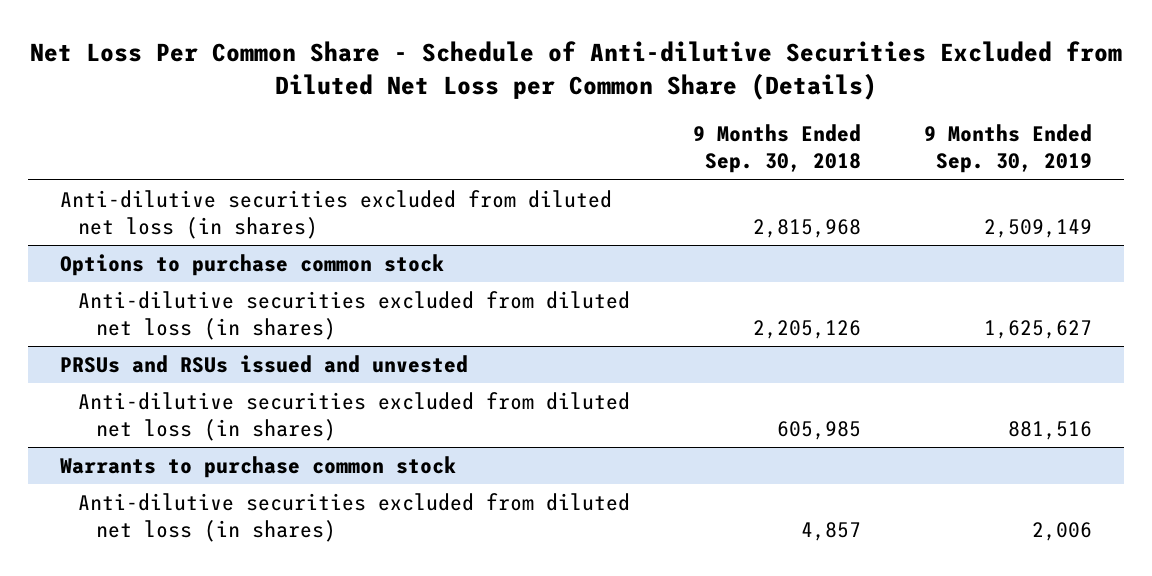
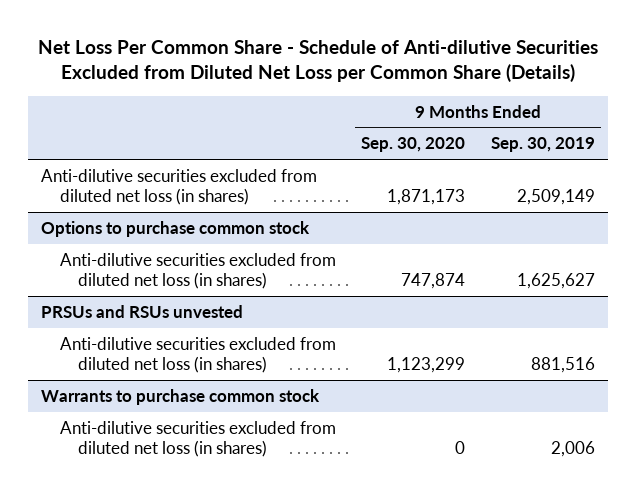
- | 9 Months Ended Sep. 30, 2018 | 9 Months Ended Sep. 30, 2019
+ | 9 Months Ended Sep. 30, 2020 | 9 Months Ended Sep. 30, 2019
- PRSUs and RSUs issued and unvested
+ PRSUs and RSUs unvested

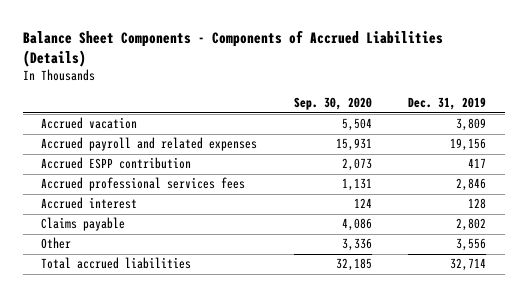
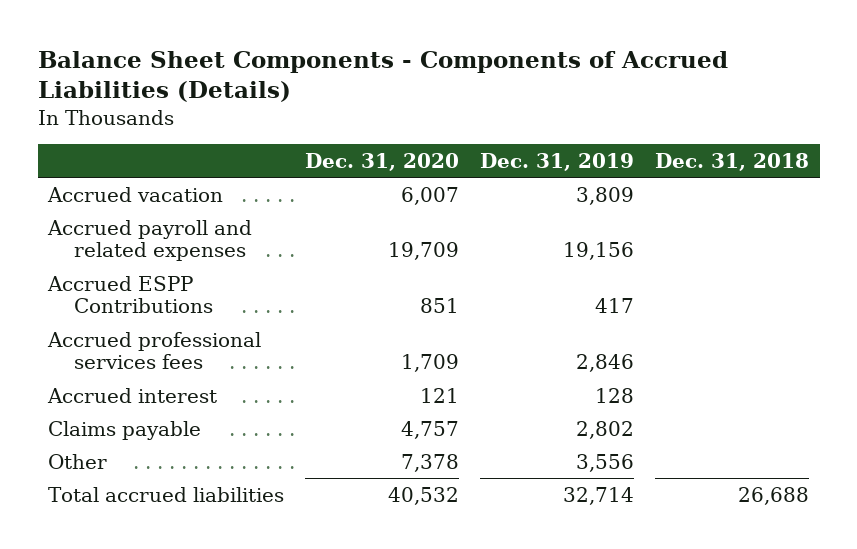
- | Sep. 30, 2020 | Dec. 31, 2019
+ | Dec. 31, 2020 | Dec. 31, 2019 | Dec. 31, 2018
- Accrued ESPP contribution | 2,073 | 417
+ Accrued ESPP Contributions | 851 | 417 |

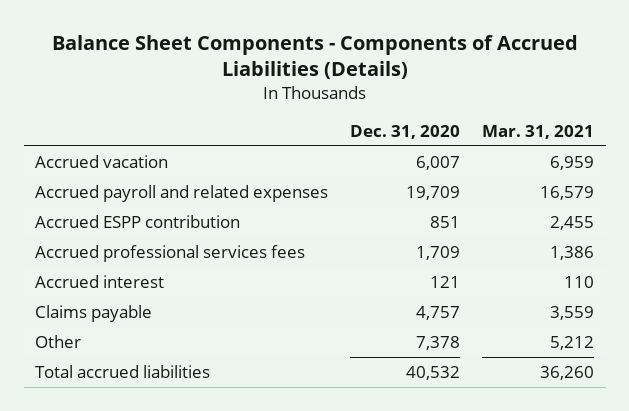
- | Dec. 31, 2020 | Dec. 31, 2019 | Dec. 31, 2018
+ | Dec. 31, 2020 | Mar. 31, 2021
- Accrued ESPP Contributions | 851 | 417 |
+ Accrued ESPP contribution | 851 | 2,455

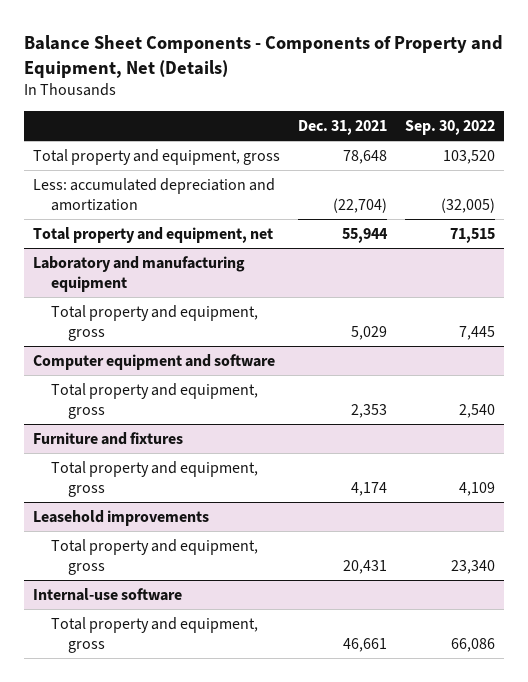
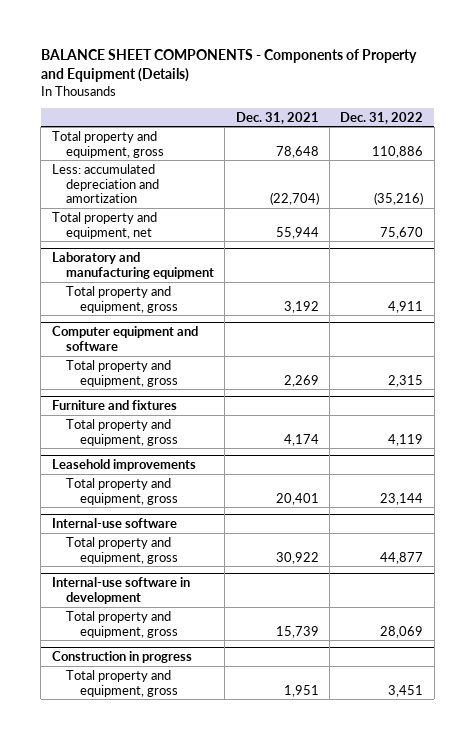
- Balance Sheet Components - Components of Property and Equipment, Net (Details)
+ BALANCE SHEET COMPONENTS - Components of Property and Equipment (Details)
- | Dec. 31, 2021 | Sep. 30, 2022
+ | Dec. 31, 2021 | Dec. 31, 2022
@ Laboratory and manufacturing equipment
- Total property and equipment, gross | 5,029 | 7,445
+ Total property and equipment, gross | 3,192 | 4,911
@ Computer equipment and software
- Total property and equipment, gross | 2,353 | 2,540
+ Total property and equipment, gross | 2,269 | 2,315
@ Leasehold improvements
- Total property and equipment, gross | 20,431 | 23,340
+ Total property and equipment, gross | 20,401 | 23,144
@ Internal-use software
- Total property and equipment, gross | 46,661 | 66,086
+ Total property and equipment, gross | 30,922 | 44,877
+ Internal-use software in development
+ Total property and equipment, gross | 15,739 | 28,069
+ Construction in progress
+ Total property and equipment, gross | 1,951 | 3,451

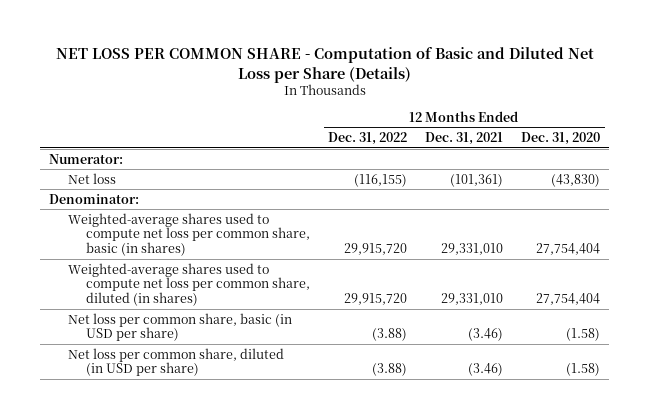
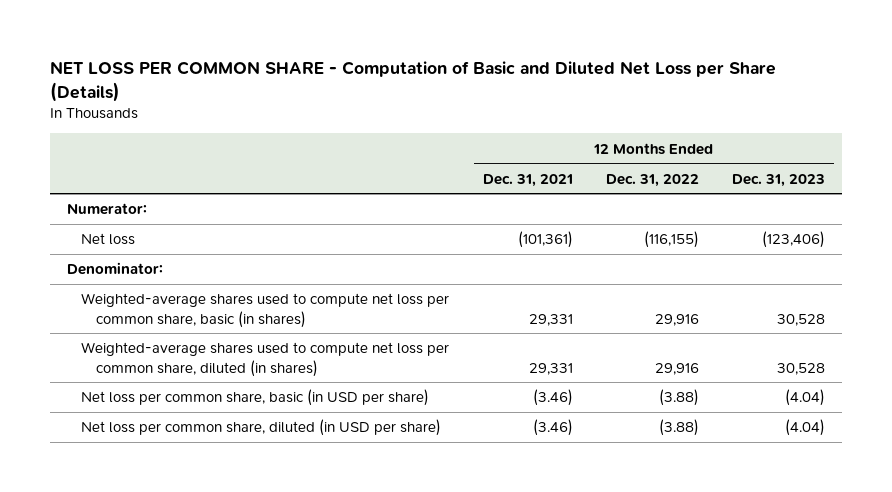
- | 12 Months Ended Dec. 31, 2022 | 12 Months Ended Dec. 31, 2021 | 12 Months Ended Dec. 31, 2020
+ | 12 Months Ended Dec. 31, 2021 | 12 Months Ended Dec. 31, 2022 | 12 Months Ended Dec. 31, 2023
- Weighted-average shares used to compute net loss per common share, basic (in shares) | 29,915,720 | 29,331,010 | 27,754,404
- Weighted-average shares used to compute net loss per common share, diluted (in shares) | 29,915,720 | 29,331,010 | 27,754,404
+ Weighted-average shares used to compute net loss per common share, basic (in shares) | 29,331 | 29,916 | 30,528
+ Weighted-average shares used to compute net loss per common share, diluted (in shares) | 29,331 | 29,916 | 30,528

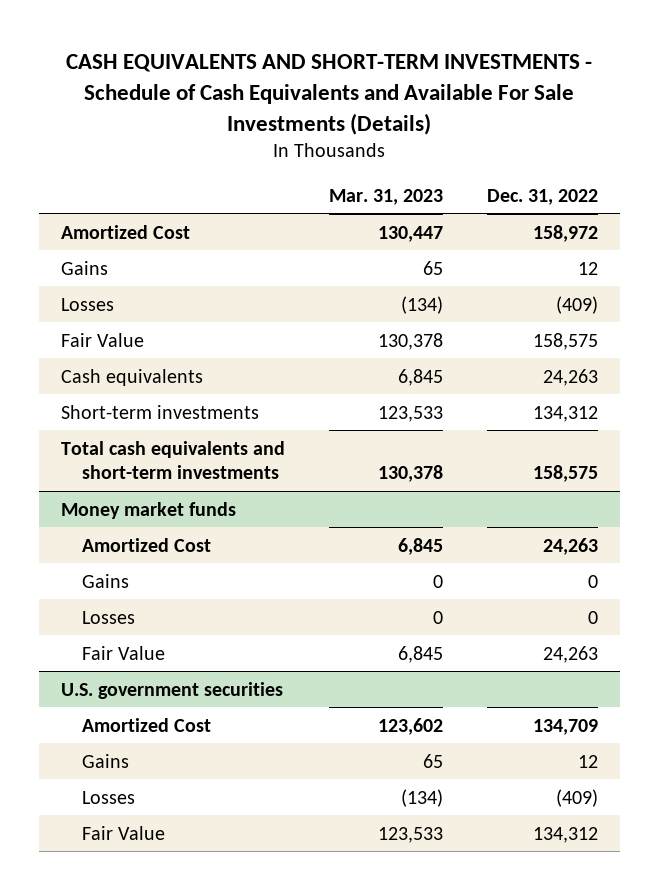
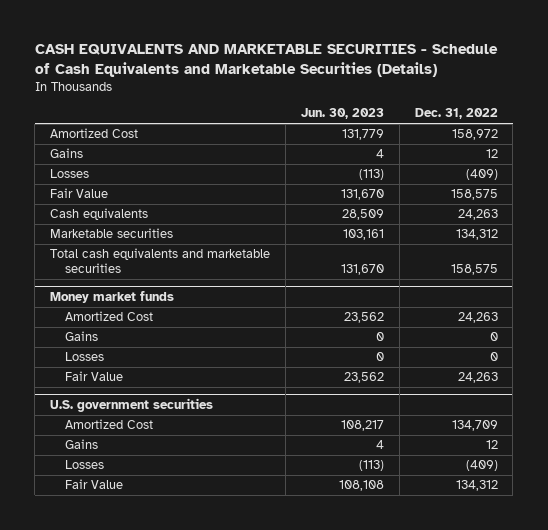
- CASH EQUIVALENTS AND SHORT-TERM INVESTMENTS - Schedule of Cash Equivalents and Available For Sale Investments (Details)
+ CASH EQUIVALENTS AND MARKETABLE SECURITIES - Schedule of Cash Equivalents and Marketable Securities (Details)
- | Mar. 31, 2023 | Dec. 31, 2022
+ | Jun. 30, 2023 | Dec. 31, 2022
- Short-term investments | 123,533 | 134,312
- Total cash equivalents and short-term investments | 130,378 | 158,575
+ Marketable securities | 103,161 | 134,312
+ Total cash equivalents and marketable securities | 131,670 | 158,575

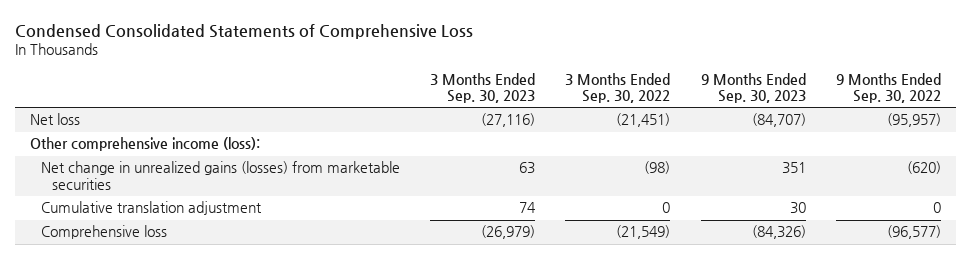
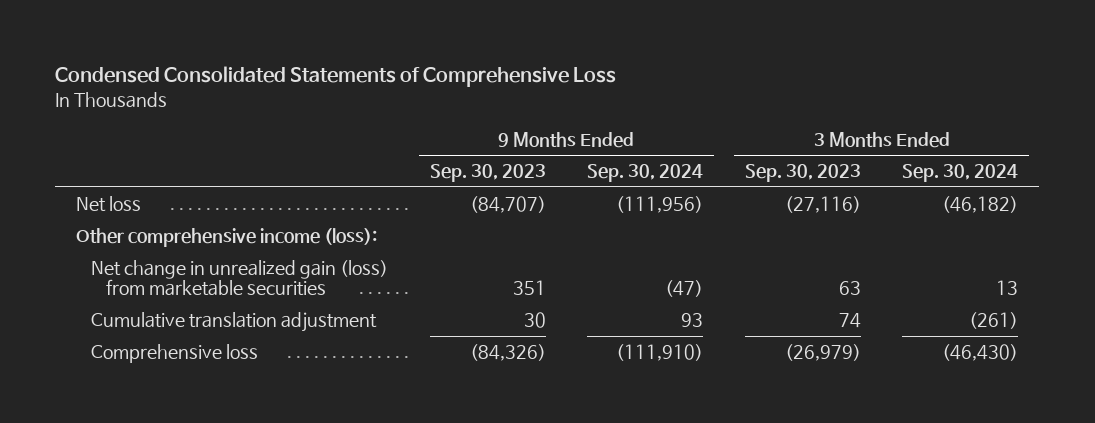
- | 3 Months Ended Sep. 30, 2023 | 3 Months Ended Sep. 30, 2022 | 9 Months Ended Sep. 30, 2023 | 9 Months Ended Sep. 30, 2022
+ | 9 Months Ended Sep. 30, 2023 | 9 Months Ended Sep. 30, 2024 | 3 Months Ended Sep. 30, 2023 | 3 Months Ended Sep. 30, 2024
- Net change in unrealized gains (losses) from marketable securities | 63 | (98) | 351 | (620)
+ Net change in unrealized gain (loss) from marketable securities | 351 | (47) | 63 | 13

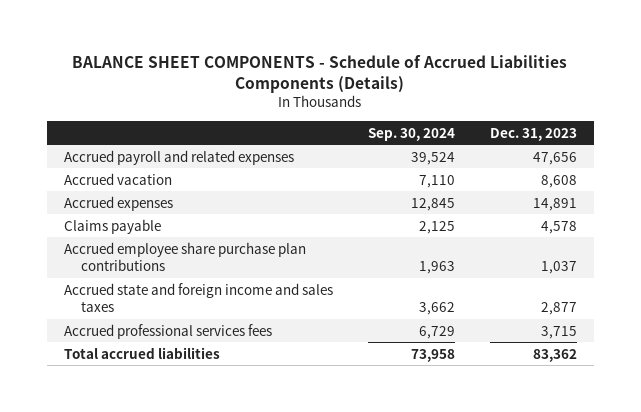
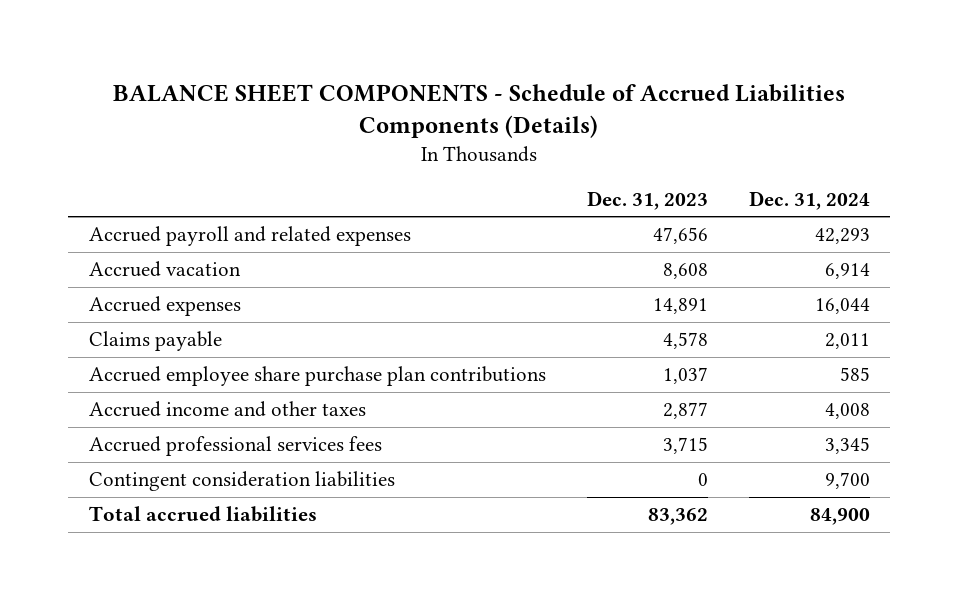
- | Sep. 30, 2024 | Dec. 31, 2023
+ | Dec. 31, 2023 | Dec. 31, 2024
- Accrued state and foreign income and sales taxes | 3,662 | 2,877
+ Accrued income and other taxes | 2,877 | 4,008
+ Contingent consideration liabilities | 0 | 9,700

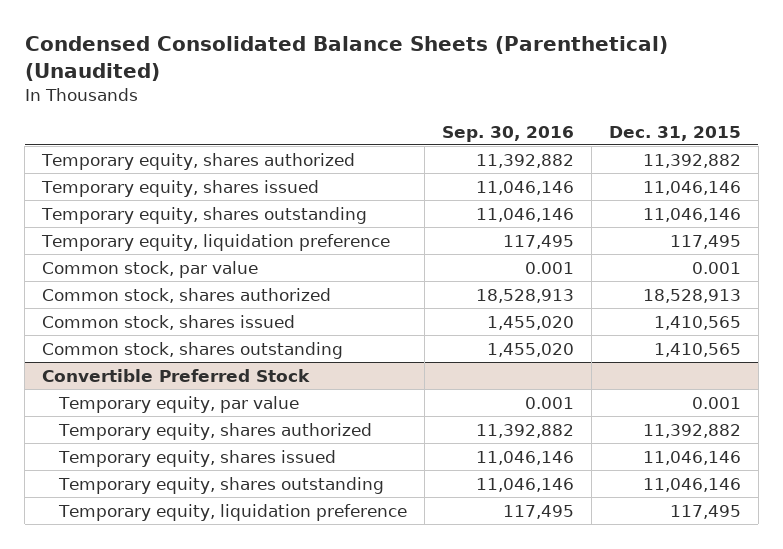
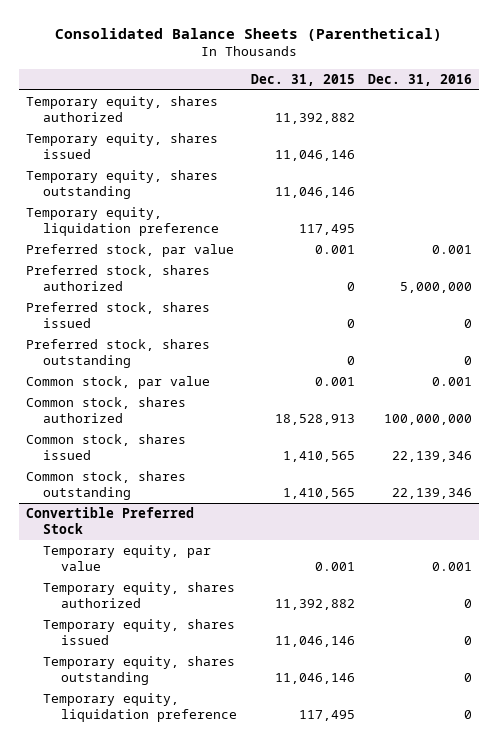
- Condensed Consolidated Balance Sheets (Parenthetical) (Unaudited)
+ Consolidated Balance Sheets (Parenthetical)
- | Sep. 30, 2016 | Dec. 31, 2015
+ | Dec. 31, 2015 | Dec. 31, 2016
+ Preferred stock, par value | 0.001 | 0.001
+ Preferred stock, shares authorized | 0 | 5,000,000
+ Preferred stock, shares issued | 0 | 0
+ Preferred stock, shares outstanding | 0 | 0

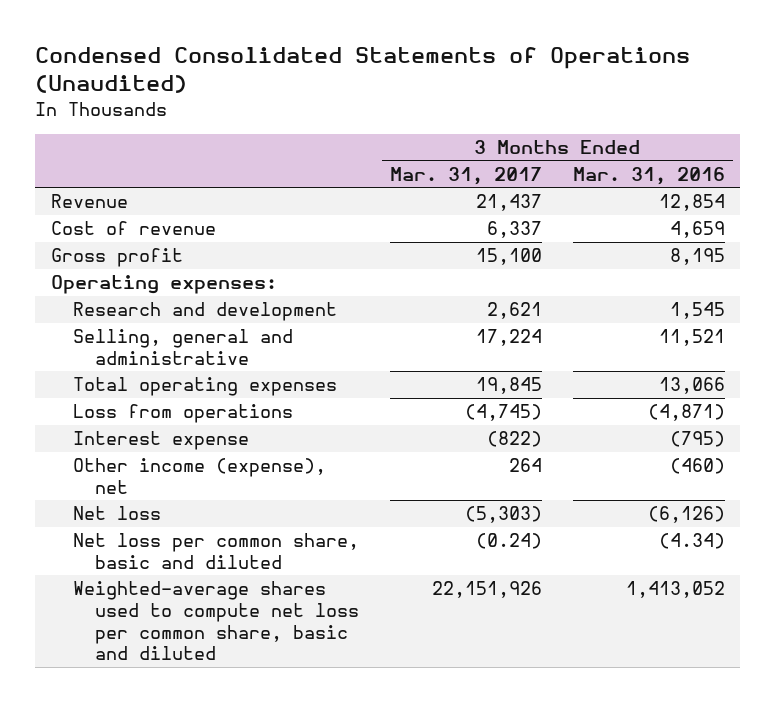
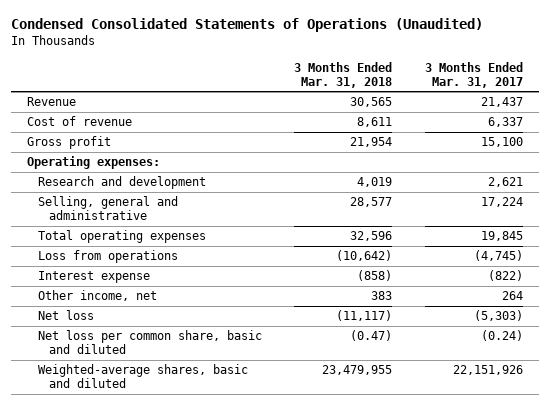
- | 3 Months Ended Mar. 31, 2017 | 3 Months Ended Mar. 31, 2016
+ | 3 Months Ended Mar. 31, 2018 | 3 Months Ended Mar. 31, 2017
- Other income (expense), net | 264 | (460)
+ Other income, net | 383 | 264
- Weighted-average shares used to compute net loss per common share, basic and diluted | 22,151,926 | 1,413,052
+ Weighted-average shares, basic and diluted | 23,479,955 | 22,151,926

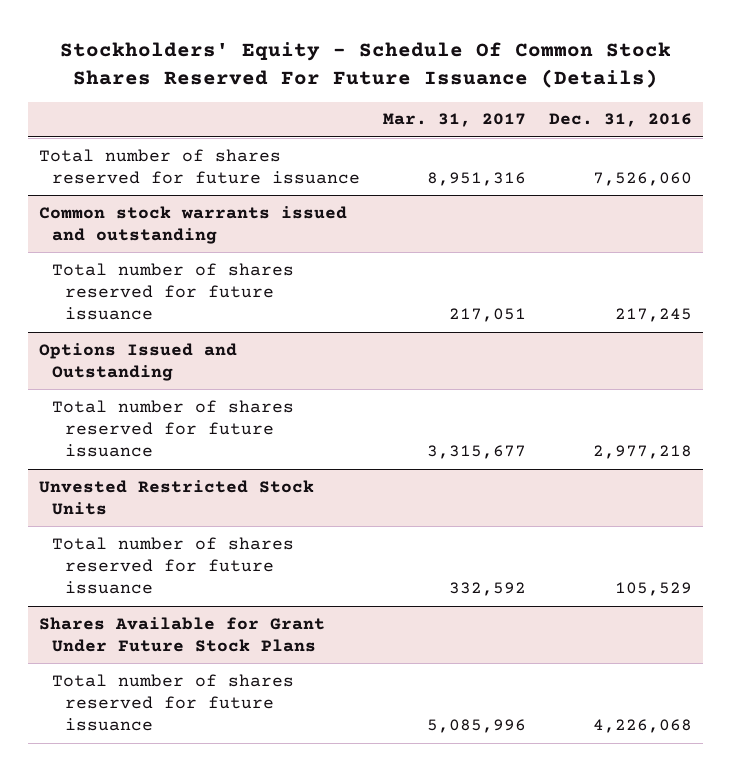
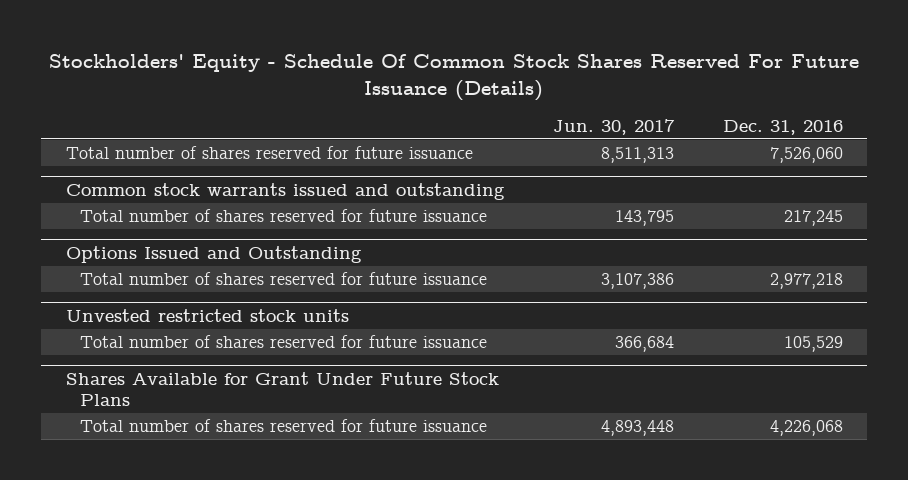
- | Mar. 31, 2017 | Dec. 31, 2016
+ | Jun. 30, 2017 | Dec. 31, 2016
- Unvested Restricted Stock Units
+ Unvested restricted stock units

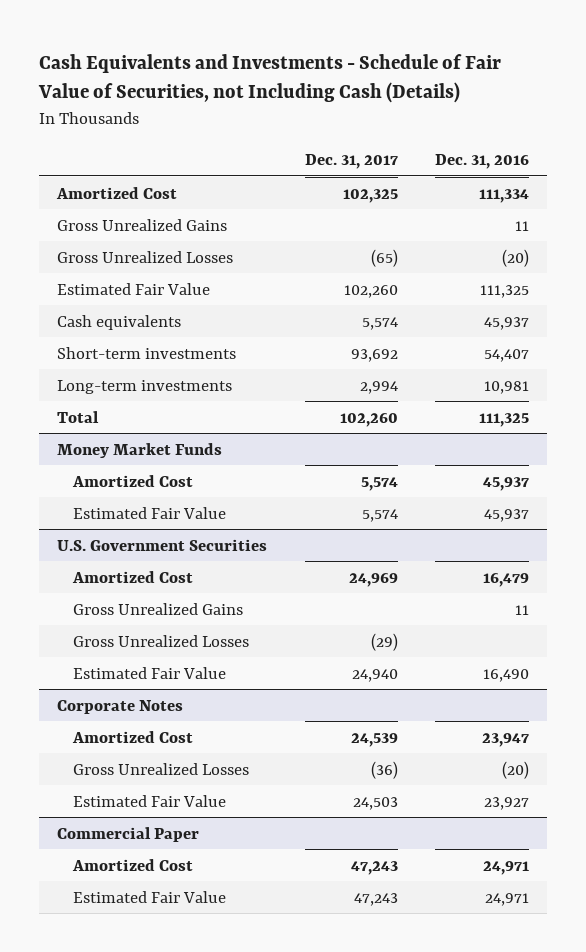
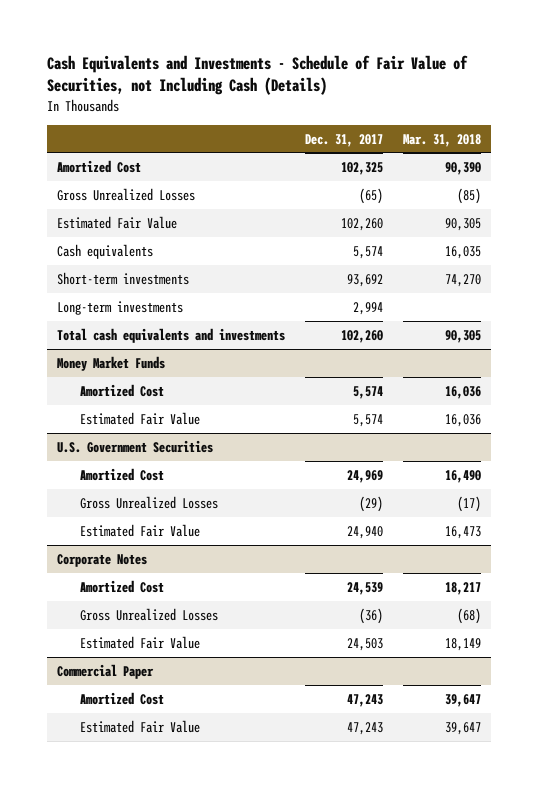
- | Dec. 31, 2017 | Dec. 31, 2016
+ | Dec. 31, 2017 | Mar. 31, 2018
- Gross Unrealized Gains | | 11
- Total | 102,260 | 111,325
+ Total cash equivalents and investments | 102,260 | 90,305
@ U.S. Government Securities
- Gross Unrealized Gains | | 11

